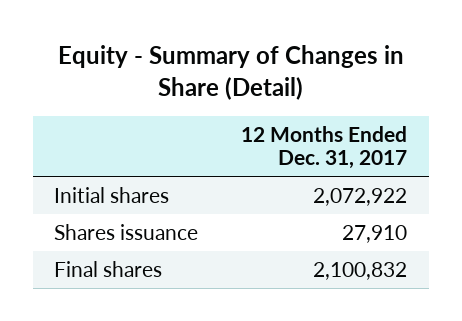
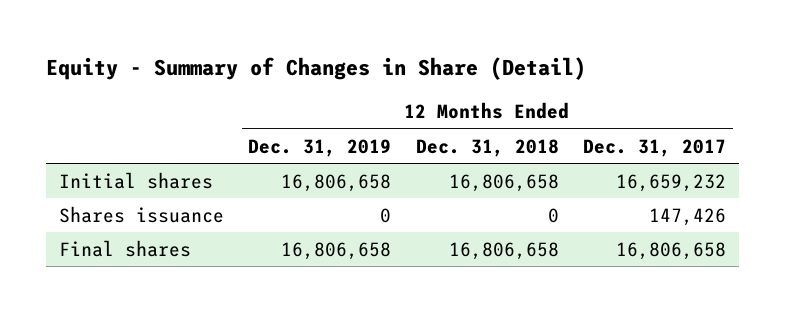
- | 12 Months Ended Dec. 31, 2017
+ | 12 Months Ended Dec. 31, 2019 | 12 Months Ended Dec. 31, 2018 | 12 Months Ended Dec. 31, 2017
- Initial shares | 2,072,922
- Shares issuance | 27,910
- Final shares | 2,100,832
+ Initial shares | 16,806,658 | 16,806,658 | 16,659,232
+ Shares issuance | 0 | 0 | 147,426
+ Final shares | 16,806,658 | 16,806,658 | 16,806,658

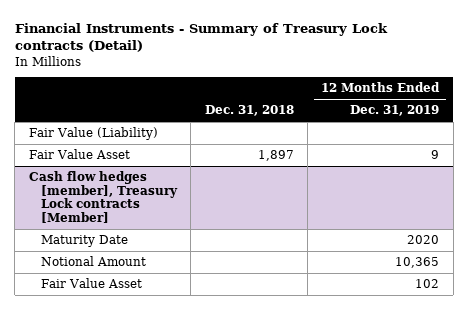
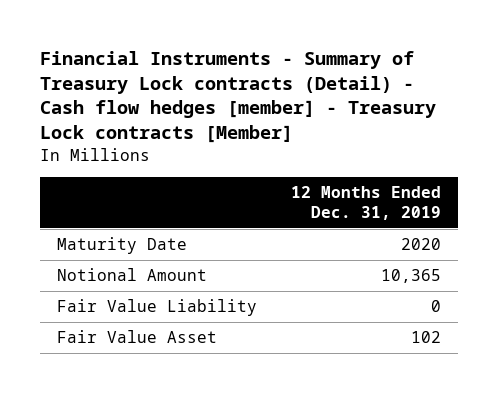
- Financial Instruments - Summary of Treasury Lock contracts (Detail)
+ Financial Instruments - Summary of Treasury Lock contracts (Detail) - Cash flow hedges [member] - Treasury Lock contracts [Member]
- | Dec. 31, 2018 | 12 Months Ended Dec. 31, 2019
+ | 12 Months Ended Dec. 31, 2019
- Fair Value (Liability)
- Fair Value Asset | 1,897 | 9
- Cash flow hedges [member], Treasury Lock contracts [Member]
+ Fair Value Liability | 0

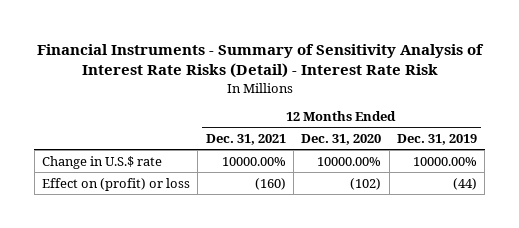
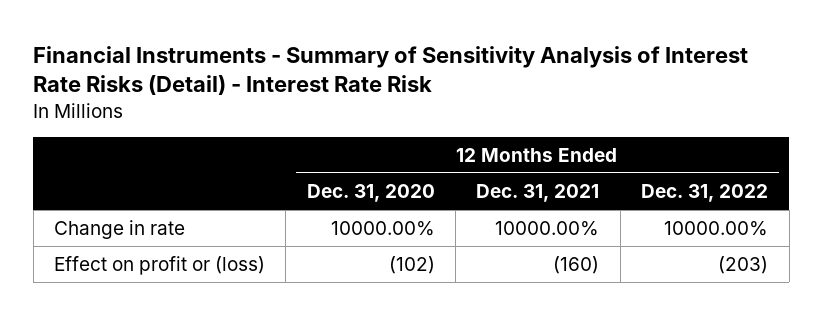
- | 12 Months Ended Dec. 31, 2021 | 12 Months Ended Dec. 31, 2020 | 12 Months Ended Dec. 31, 2019
+ | 12 Months Ended Dec. 31, 2020 | 12 Months Ended Dec. 31, 2021 | 12 Months Ended Dec. 31, 2022
- Change in U.S.$ rate | 10000.00% | 10000.00% | 10000.00%
- Effect on (profit) or loss | (160) | (102) | (44)
+ Change in rate | 10000.00% | 10000.00% | 10000.00%
+ Effect on profit or (loss) | (102) | (160) | (203)

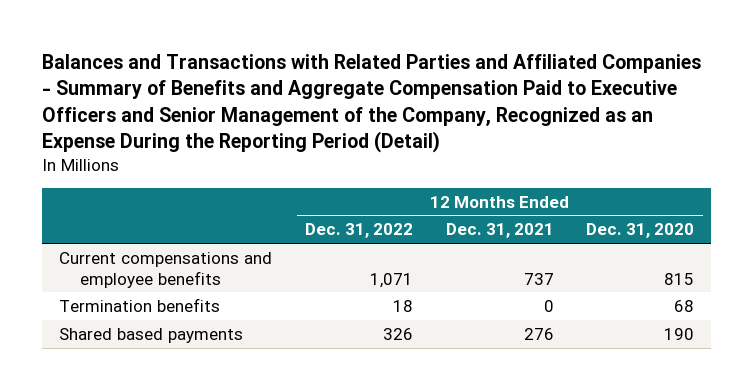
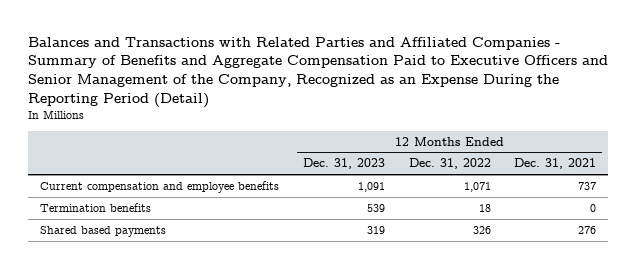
- | 12 Months Ended Dec. 31, 2022 | 12 Months Ended Dec. 31, 2021 | 12 Months Ended Dec. 31, 2020
+ | 12 Months Ended Dec. 31, 2023 | 12 Months Ended Dec. 31, 2022 | 12 Months Ended Dec. 31, 2021
- Current compensations and employee benefits | 1,071 | 737 | 815
+ Current compensation and employee benefits | 1,091 | 1,071 | 737

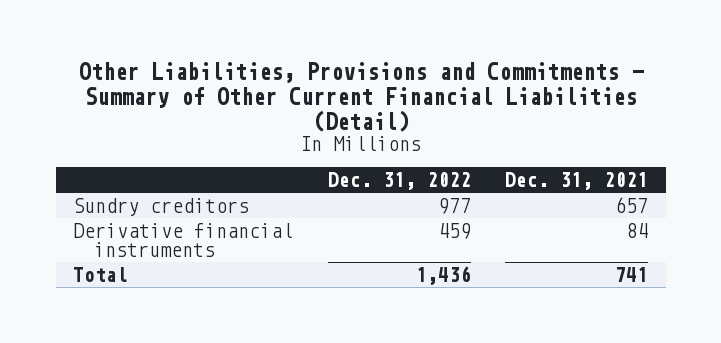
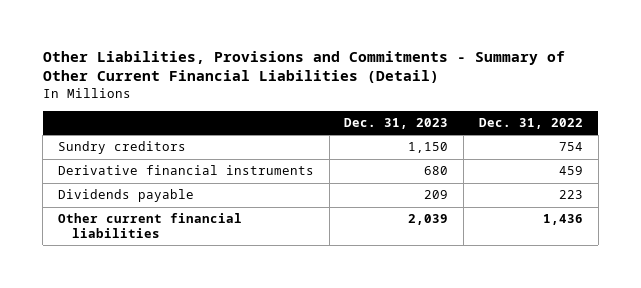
- | Dec. 31, 2022 | Dec. 31, 2021
+ | Dec. 31, 2023 | Dec. 31, 2022
- Sundry creditors | 977 | 657
+ Sundry creditors | 1,150 | 754
- Total | 1,436 | 741
+ Dividends payable | 209 | 223
+ Other current financial liabilities | 2,039 | 1,436

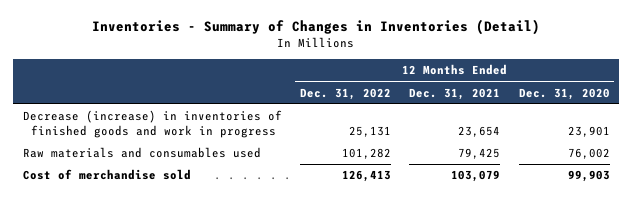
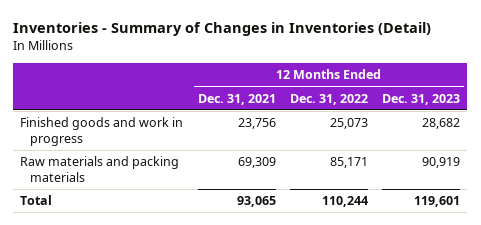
- | 12 Months Ended Dec. 31, 2022 | 12 Months Ended Dec. 31, 2021 | 12 Months Ended Dec. 31, 2020
+ | 12 Months Ended Dec. 31, 2021 | 12 Months Ended Dec. 31, 2022 | 12 Months Ended Dec. 31, 2023
- Decrease (increase) in inventories of finished goods and work in progress | 25,131 | 23,654 | 23,901
- Raw materials and consumables used | 101,282 | 79,425 | 76,002
- Cost of merchandise sold | 126,413 | 103,079 | 99,903
+ Finished goods and work in progress | 23,756 | 25,073 | 28,682
+ Raw materials and packing materials | 69,309 | 85,171 | 90,919
+ Total | 93,065 | 110,244 | 119,601

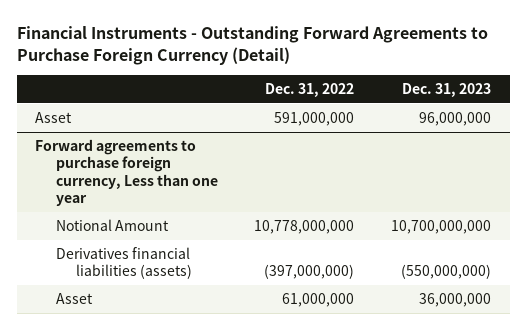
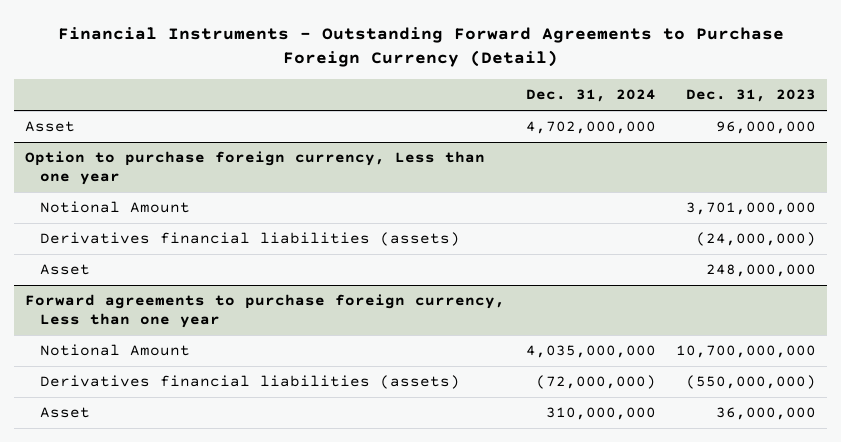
- | Dec. 31, 2022 | Dec. 31, 2023
+ | Dec. 31, 2024 | Dec. 31, 2023
+ Option to purchase foreign currency, Less than one year
+ Notional Amount | | 3,701,000,000
+ Derivatives financial liabilities (assets) | | (24,000,000)
+ Asset | | 248,000,000

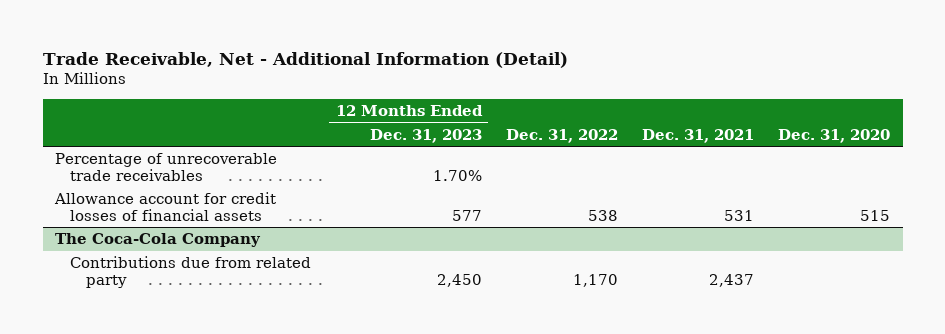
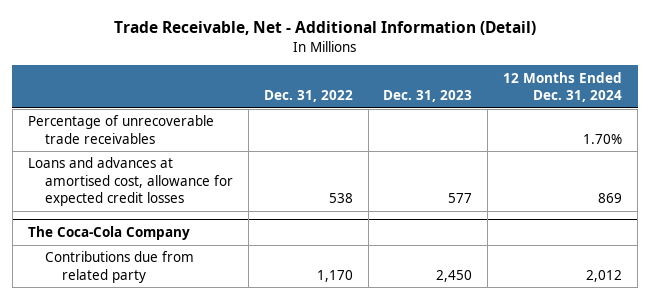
- | 12 Months Ended Dec. 31, 2023 | Dec. 31, 2022 | Dec. 31, 2021 | Dec. 31, 2020
+ | Dec. 31, 2022 | Dec. 31, 2023 | 12 Months Ended Dec. 31, 2024
- Allowance account for credit losses of financial assets | 577 | 538 | 531 | 515
+ Loans and advances at amortised cost, allowance for expected credit losses | 538 | 577 | 869

